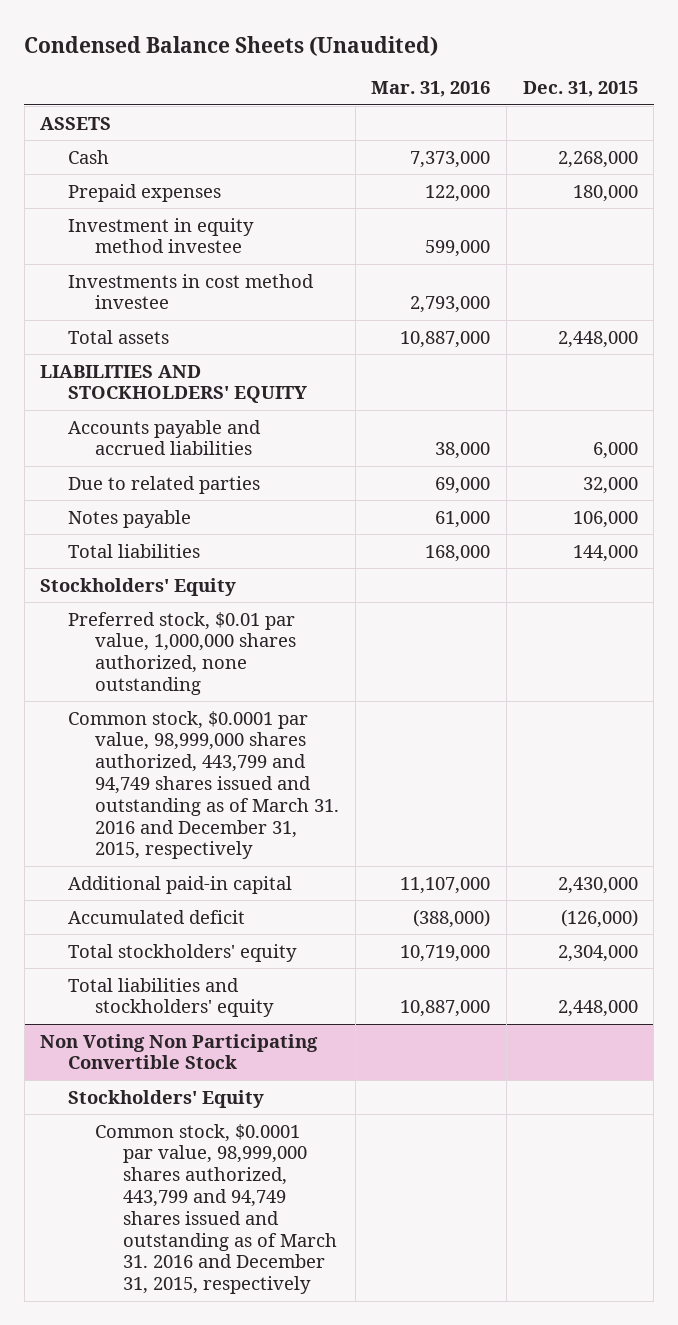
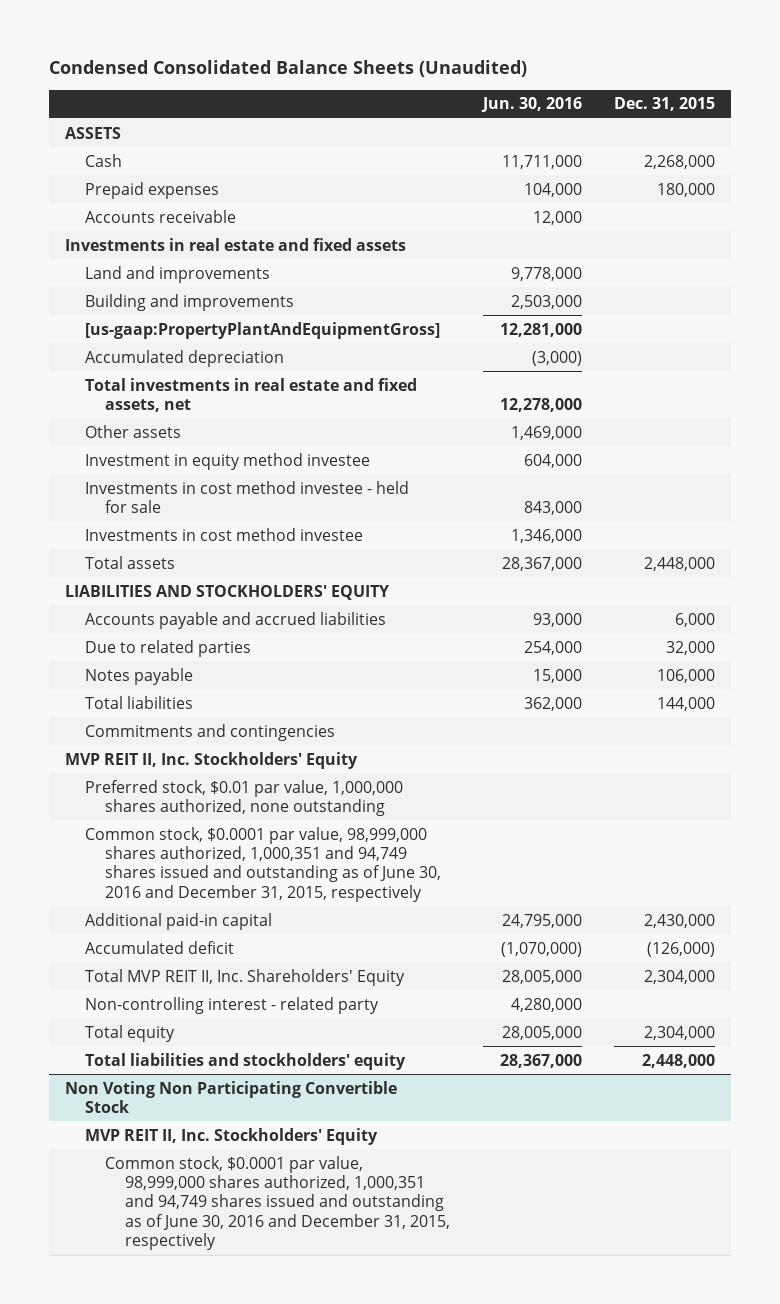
- Condensed Balance Sheets (Unaudited)
+ Condensed Consolidated Balance Sheets (Unaudited)
- | Mar. 31, 2016 | Dec. 31, 2015
+ | Jun. 30, 2016 | Dec. 31, 2015
+ Accounts receivable | 12,000 |
+ Investments in real estate and fixed assets
+ Land and improvements | 9,778,000 |
+ Building and improvements | 2,503,000 |
+ [us-gaap:PropertyPlantAndEquipmentGross] | 12,281,000 |
+ Accumulated depreciation | (3,000) |
+ Total investments in real estate and fixed assets, net | 12,278,000 |
+ Other assets | 1,469,000 |
+ Investments in cost method investee - held for sale | 843,000 |
- Stockholders' Equity
+ Commitments and contingencies
+ MVP REIT II, Inc. Stockholders' Equity
- Common stock, $0.0001 par value, 98,999,000 shares authorized, 443,799 and 94,749 shares issued and outstanding as of March 31. 2016 and December 31, 2015, respectively
+ Common stock, $0.0001 par value, 98,999,000 shares authorized, 1,000,351 and 94,749 shares issued and outstanding as of June 30, 2016 and December 31, 2015, respectively
- Total stockholders' equity | 10,719,000 | 2,304,000
+ Total MVP REIT II, Inc. Shareholders' Equity | 28,005,000 | 2,304,000
+ Non-controlling interest - related party | 4,280,000 |
+ Total equity | 28,005,000 | 2,304,000
@ Non Voting Non Participating Convertible Stock
- Stockholders' Equity
- Common stock, $0.0001 par value, 98,999,000 shares authorized, 443,799 and 94,749 shares issued and outstanding as of March 31. 2016 and December 31, 2015, respectively
+ MVP REIT II, Inc. Stockholders' Equity
+ Common stock, $0.0001 par value, 98,999,000 shares authorized, 1,000,351 and 94,749 shares issued and outstanding as of June 30, 2016 and December 31, 2015, respectively

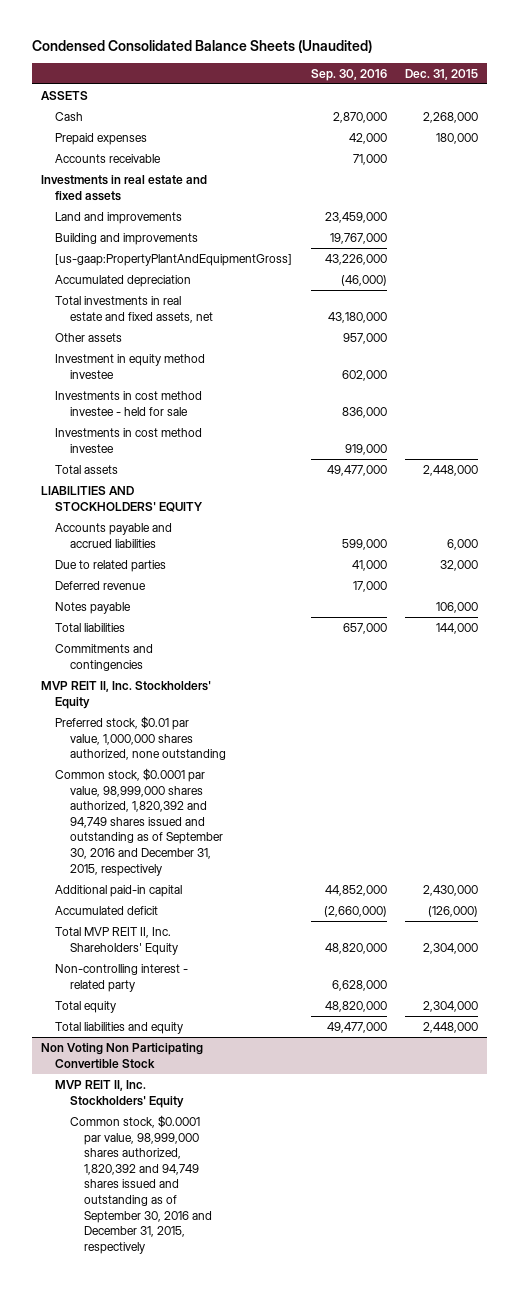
- | Jun. 30, 2016 | Dec. 31, 2015
+ | Sep. 30, 2016 | Dec. 31, 2015
+ Deferred revenue | 17,000 |
- Common stock, $0.0001 par value, 98,999,000 shares authorized, 1,000,351 and 94,749 shares issued and outstanding as of June 30, 2016 and December 31, 2015, respectively
+ Common stock, $0.0001 par value, 98,999,000 shares authorized, 1,820,392 and 94,749 shares issued and outstanding as of September 30, 2016 and December 31, 2015, respectively
- Total liabilities and stockholders' equity | 28,367,000 | 2,448,000
+ Total liabilities and equity | 49,477,000 | 2,448,000
@ Non Voting Non Participating Convertible Stock
- Common stock, $0.0001 par value, 98,999,000 shares authorized, 1,000,351 and 94,749 shares issued and outstanding as of June 30, 2016 and December 31, 2015, respectively
+ Common stock, $0.0001 par value, 98,999,000 shares authorized, 1,820,392 and 94,749 shares issued and outstanding as of September 30, 2016 and December 31, 2015, respectively

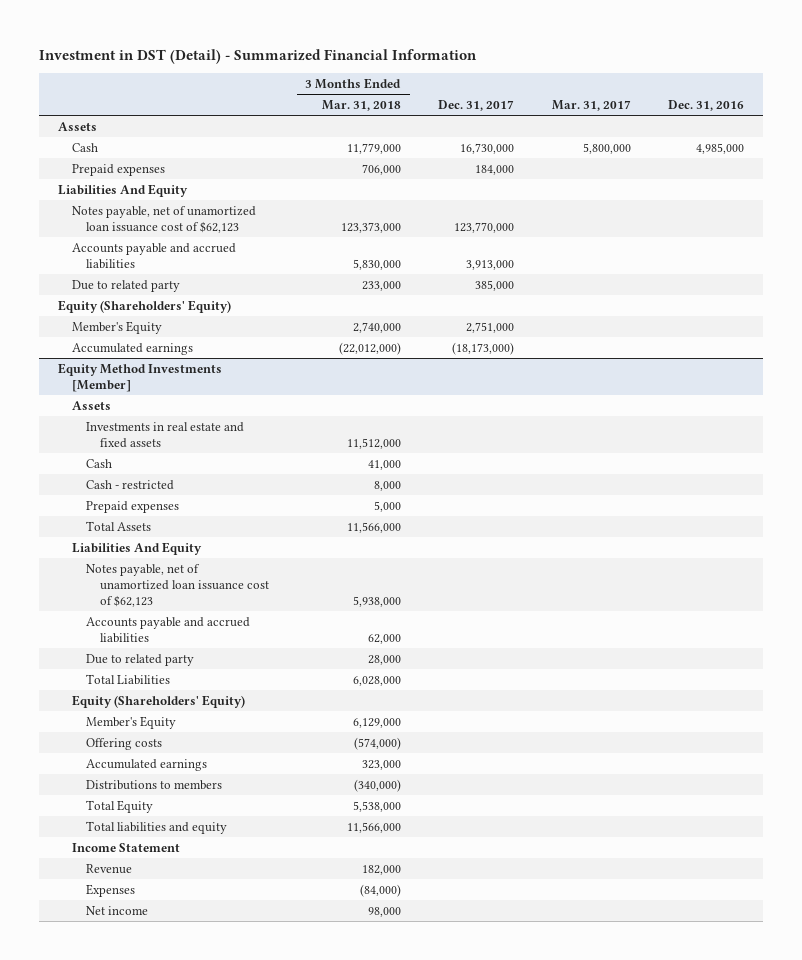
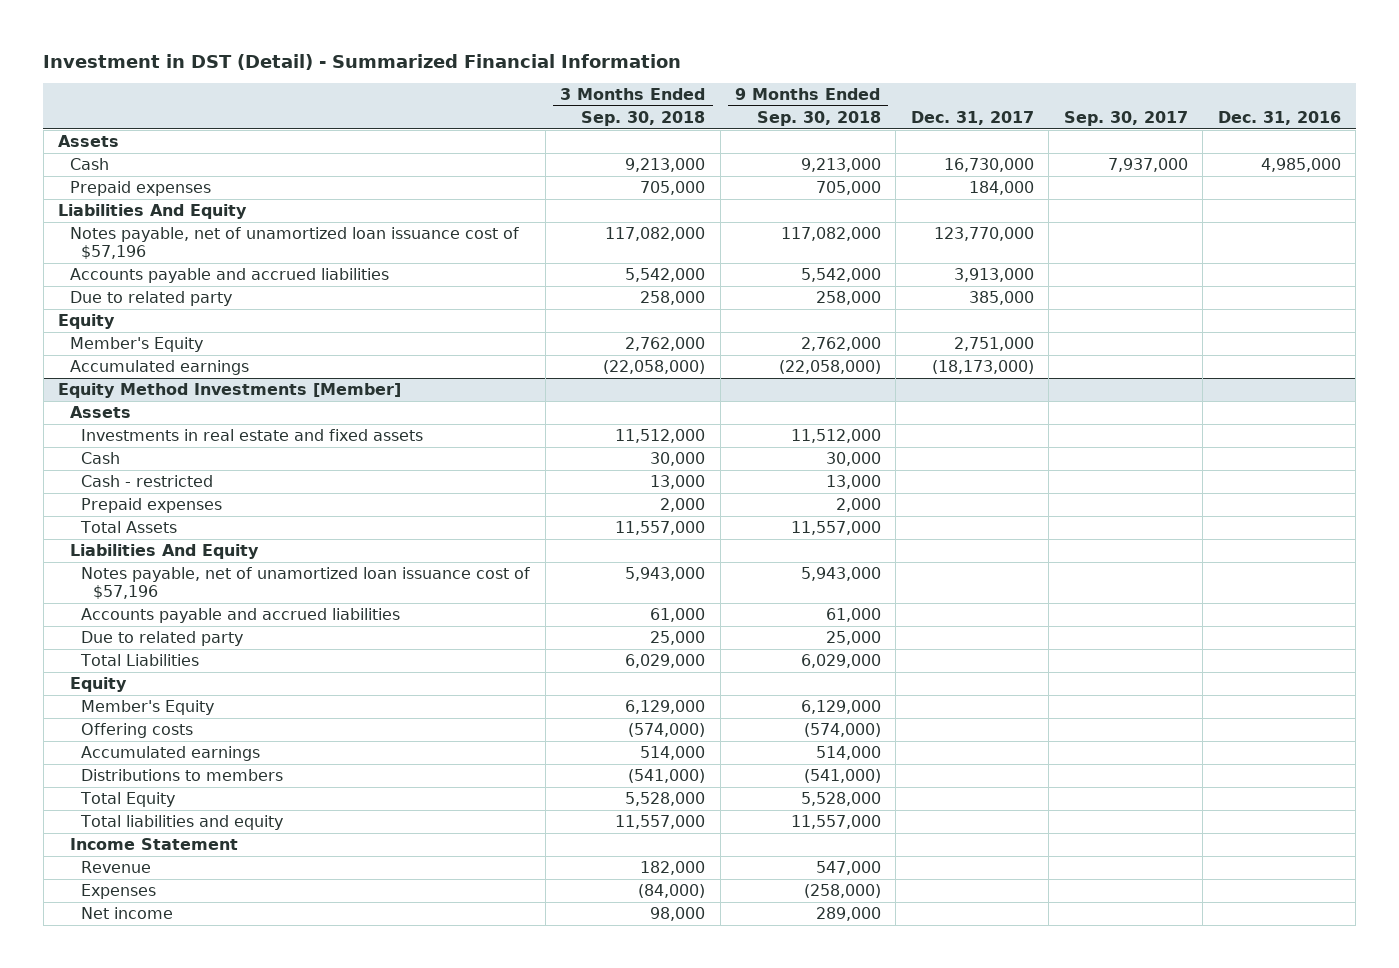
- | 3 Months Ended Mar. 31, 2018 | Dec. 31, 2017 | Mar. 31, 2017 | Dec. 31, 2016
+ | 3 Months Ended Sep. 30, 2018 | 9 Months Ended Sep. 30, 2018 | Dec. 31, 2017 | Sep. 30, 2017 | Dec. 31, 2016
- Notes payable, net of unamortized loan issuance cost of $62,123 | 123,373,000 | 123,770,000 | |
+ Notes payable, net of unamortized loan issuance cost of $57,196 | 117,082,000 | 117,082,000 | 123,770,000 | |
- Equity (Shareholders' Equity)
+ Equity
@ Equity Method Investments [Member]
- Notes payable, net of unamortized loan issuance cost of $62,123 | 5,938,000 | | |
+ Notes payable, net of unamortized loan issuance cost of $57,196 | 5,943,000 | 5,943,000 | | |
- Equity (Shareholders' Equity)
+ Equity

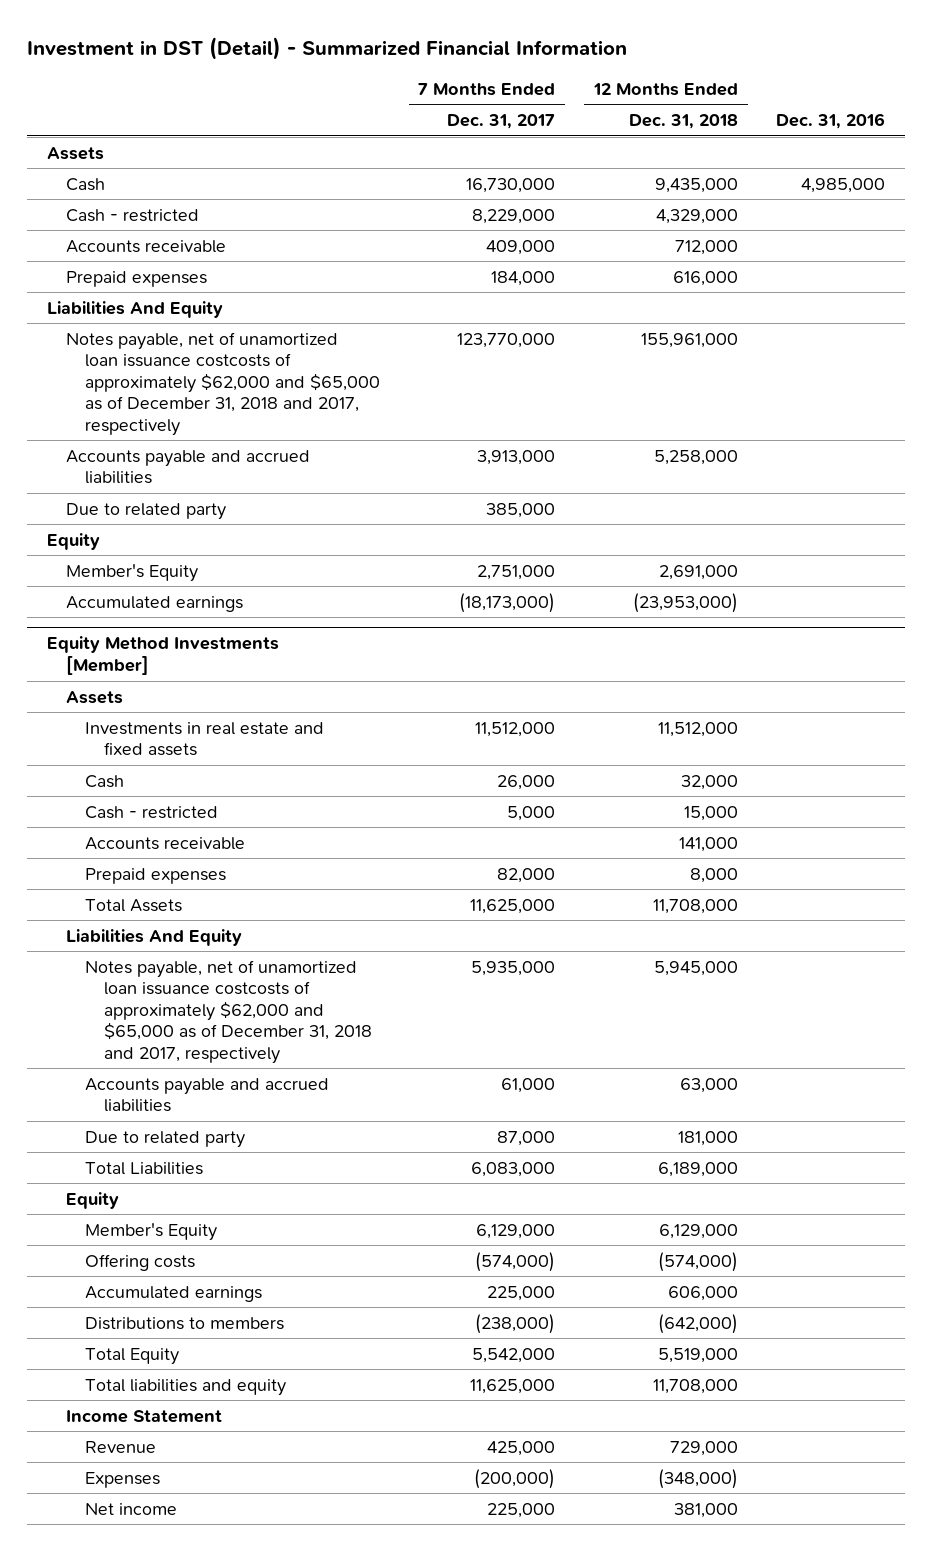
- | 3 Months Ended Sep. 30, 2018 | 9 Months Ended Sep. 30, 2018 | Dec. 31, 2017 | Sep. 30, 2017 | Dec. 31, 2016
+ | 7 Months Ended Dec. 31, 2017 | 12 Months Ended Dec. 31, 2018 | Dec. 31, 2016
+ Cash - restricted | 8,229,000 | 4,329,000 |
+ Accounts receivable | 409,000 | 712,000 |
- Notes payable, net of unamortized loan issuance cost of $57,196 | 117,082,000 | 117,082,000 | 123,770,000 | |
+ Notes payable, net of unamortized loan issuance costcosts of approximately $62,000 and $65,000 as of December 31, 2018 and 2017, respectively | 123,770,000 | 155,961,000 |
@ Equity Method Investments [Member]
+ Accounts receivable | | 141,000 |
- Notes payable, net of unamortized loan issuance cost of $57,196 | 5,943,000 | 5,943,000 | | |
+ Notes payable, net of unamortized loan issuance costcosts of approximately $62,000 and $65,000 as of December 31, 2018 and 2017, respectively | 5,935,000 | 5,945,000 |

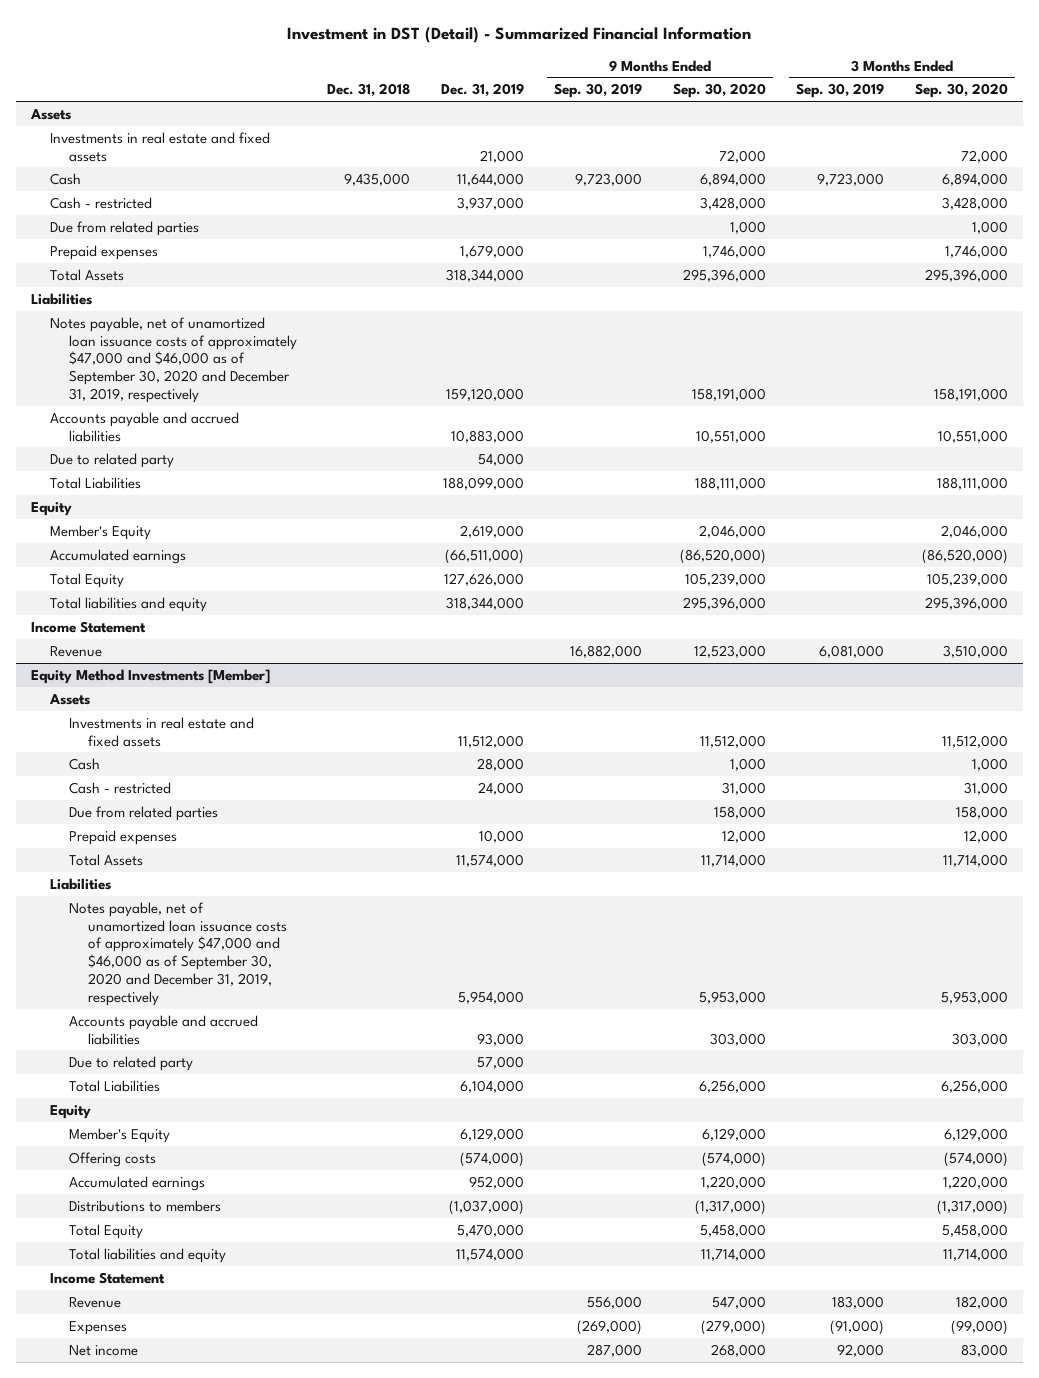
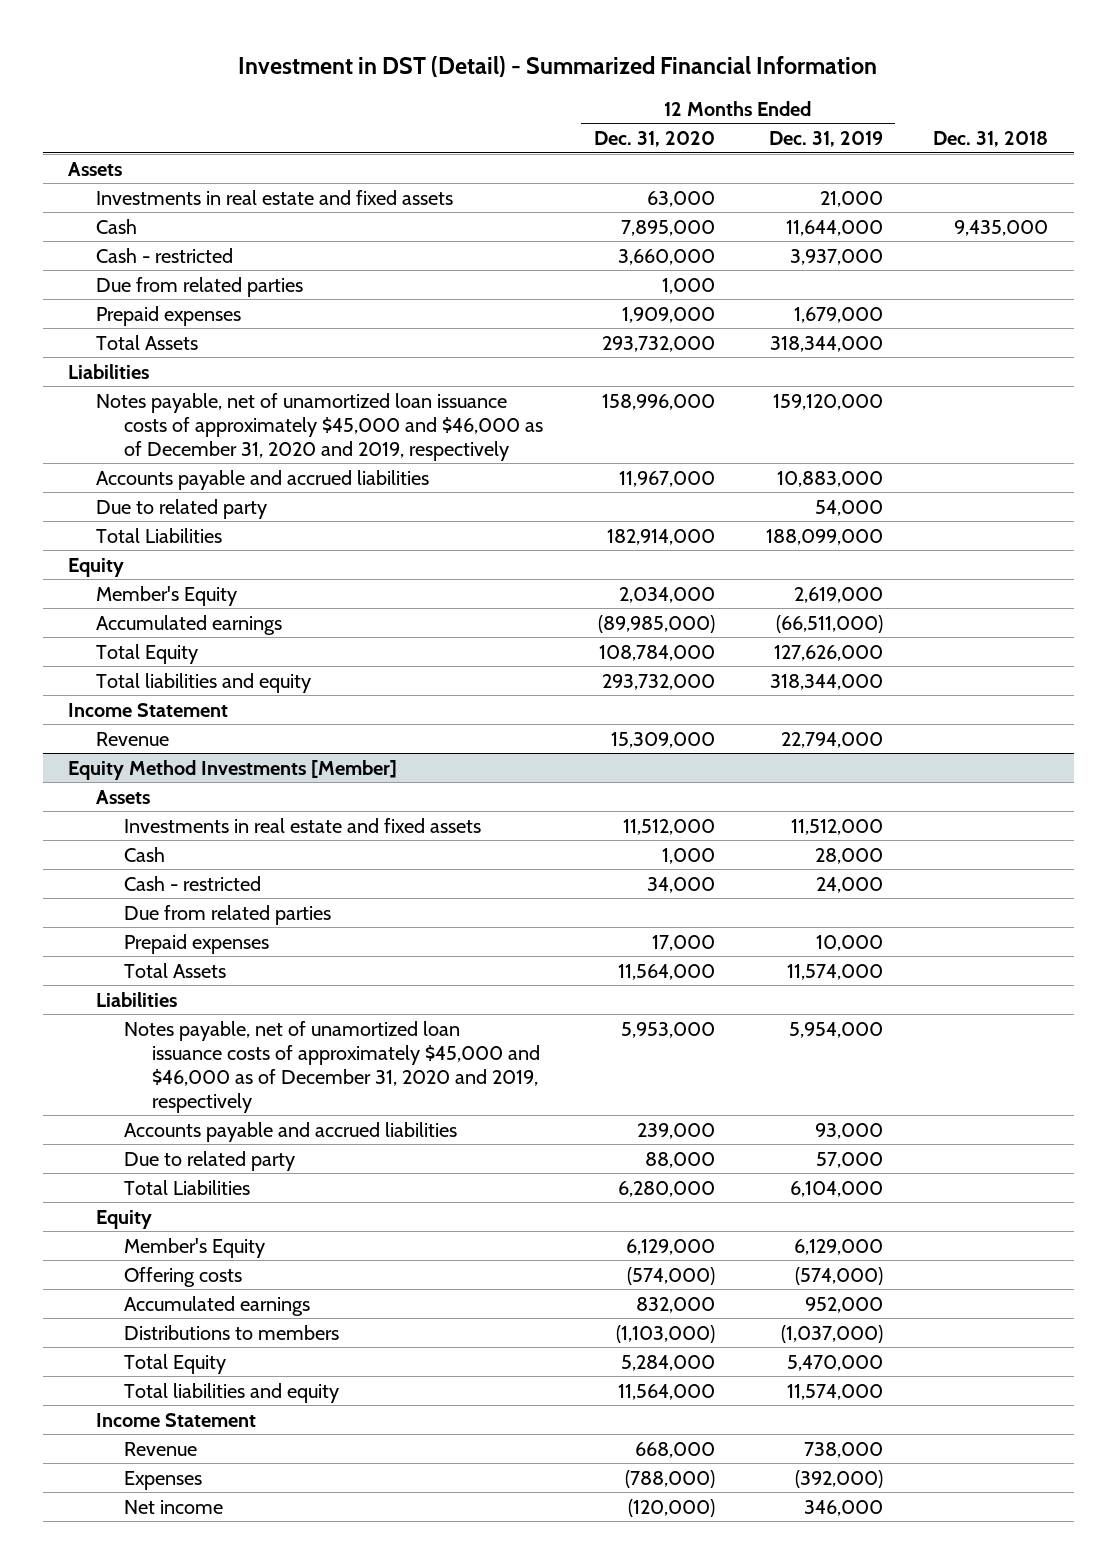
- | Dec. 31, 2018 | Dec. 31, 2019 | 9 Months Ended Sep. 30, 2019 | 9 Months Ended Sep. 30, 2020 | 3 Months Ended Sep. 30, 2019 | 3 Months Ended Sep. 30, 2020
+ | 12 Months Ended Dec. 31, 2020 | 12 Months Ended Dec. 31, 2019 | Dec. 31, 2018
- Notes payable, net of unamortized loan issuance costs of approximately $47,000 and $46,000 as of September 30, 2020 and December 31, 2019, respectively | | 159,120,000 | | 158,191,000 | | 158,191,000
+ Notes payable, net of unamortized loan issuance costs of approximately $45,000 and $46,000 as of December 31, 2020 and 2019, respectively | 158,996,000 | 159,120,000 |
@ Equity Method Investments [Member]
- Notes payable, net of unamortized loan issuance costs of approximately $47,000 and $46,000 as of September 30, 2020 and December 31, 2019, respectively | | 5,954,000 | | 5,953,000 | | 5,953,000
+ Notes payable, net of unamortized loan issuance costs of approximately $45,000 and $46,000 as of December 31, 2020 and 2019, respectively | 5,953,000 | 5,954,000 |

